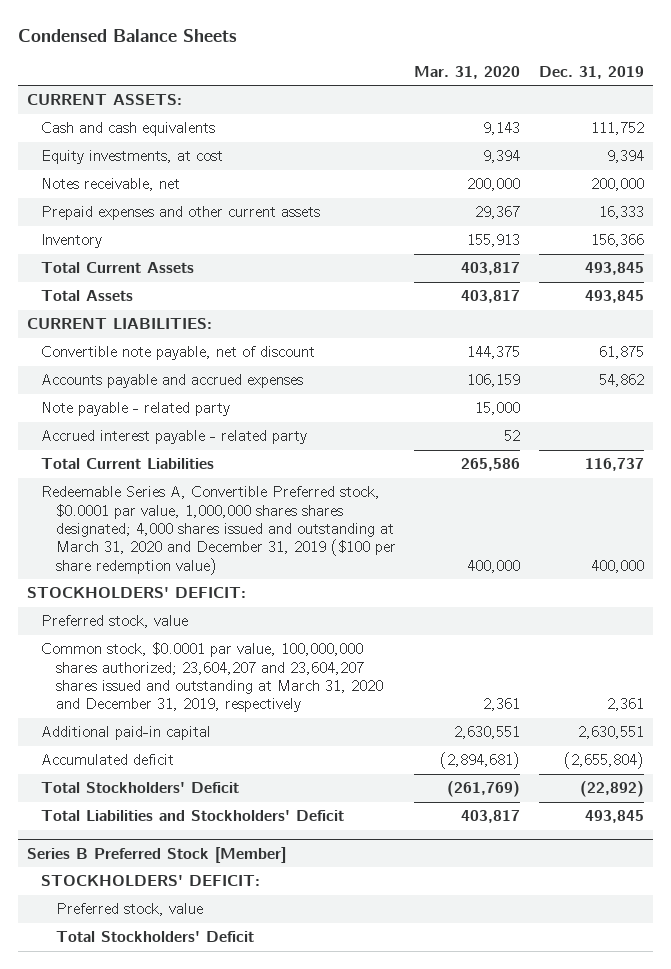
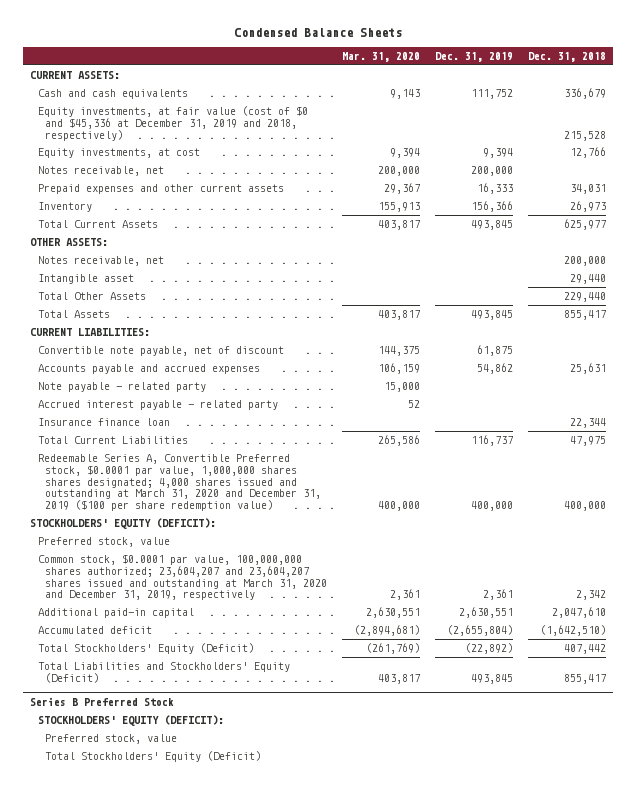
- | Mar. 31, 2020 | Dec. 31, 2019
+ | Mar. 31, 2020 | Dec. 31, 2019 | Dec. 31, 2018
+ Equity investments, at fair value (cost of $0 and $45,336 at December 31, 2019 and 2018, respectively) | | | 215,528
+ OTHER ASSETS:
+ Notes receivable, net | | | 200,000
+ Intangible asset | | | 29,440
+ Total Other Assets | | | 229,440
+ Insurance finance loan | | | 22,344
- STOCKHOLDERS' DEFICIT:
+ STOCKHOLDERS' EQUITY (DEFICIT):
- Total Stockholders' Deficit | (261,769) | (22,892)
- Total Liabilities and Stockholders' Deficit | 403,817 | 493,845
- Series B Preferred Stock [Member]
- STOCKHOLDERS' DEFICIT:
+ Total Stockholders' Equity (Deficit) | (261,769) | (22,892) | 407,442
+ Total Liabilities and Stockholders' Equity (Deficit) | 403,817 | 493,845 | 855,417
+ Series B Preferred Stock
+ STOCKHOLDERS' EQUITY (DEFICIT):
- Total Stockholders' Deficit
+ Total Stockholders' Equity (Deficit)

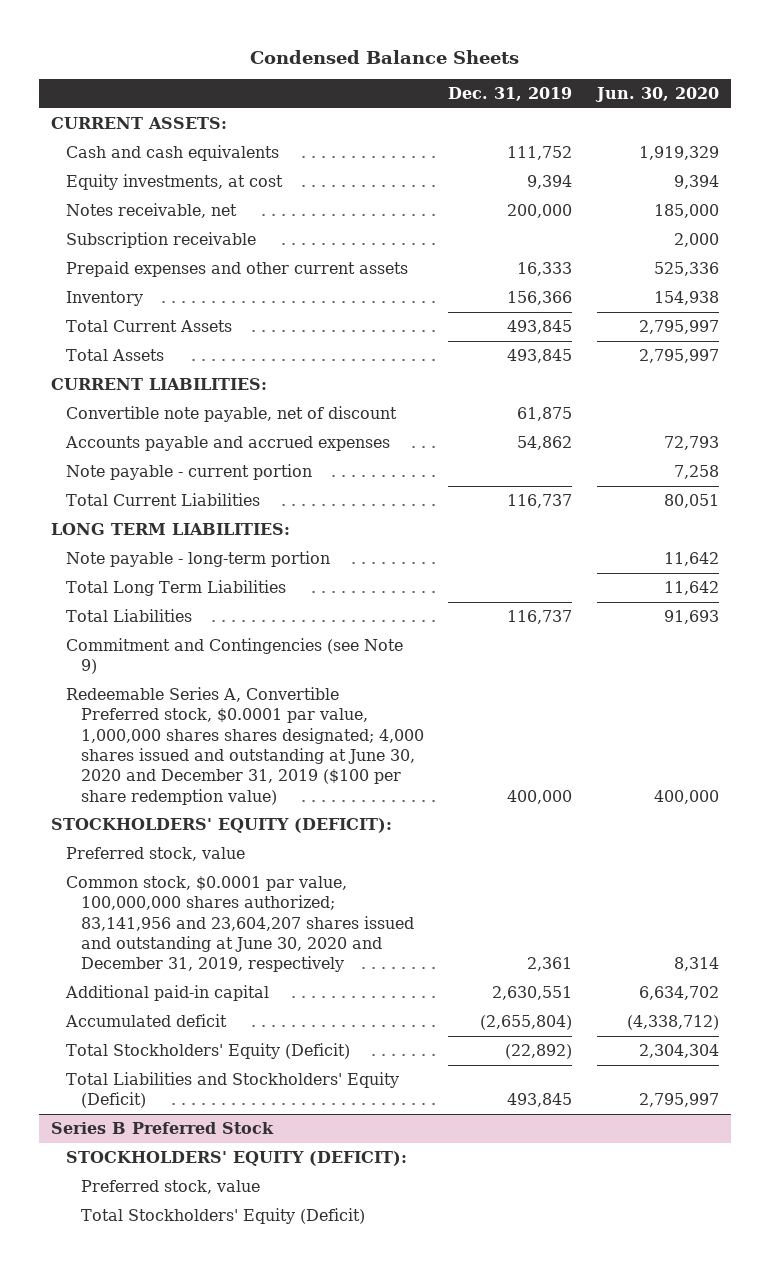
- | Mar. 31, 2020 | Dec. 31, 2019 | Dec. 31, 2018
+ | Dec. 31, 2019 | Jun. 30, 2020
- Equity investments, at fair value (cost of $0 and $45,336 at December 31, 2019 and 2018, respectively) | | | 215,528
+ Subscription receivable | | 2,000
- OTHER ASSETS:
- Notes receivable, net | | | 200,000
- Intangible asset | | | 29,440
- Total Other Assets | | | 229,440
- Note payable - related party | 15,000 | |
- Accrued interest payable - related party | 52 | |
- Insurance finance loan | | | 22,344
+ Note payable - current portion | | 7,258
- Redeemable Series A, Convertible Preferred stock, $0.0001 par value, 1,000,000 shares shares designated; 4,000 shares issued and outstanding at March 31, 2020 and December 31, 2019 ($100 per share redemption value) | 400,000 | 400,000 | 400,000
+ LONG TERM LIABILITIES:
+ Note payable - long-term portion | | 11,642
+ Total Long Term Liabilities | | 11,642
+ Total Liabilities | 116,737 | 91,693
+ Commitment and Contingencies (see Note 9)
+ Redeemable Series A, Convertible Preferred stock, $0.0001 par value, 1,000,000 shares shares designated; 4,000 shares issued and outstanding at June 30, 2020 and December 31, 2019 ($100 per share redemption value) | 400,000 | 400,000
- Common stock, $0.0001 par value, 100,000,000 shares authorized; 23,604,207 and 23,604,207 shares issued and outstanding at March 31, 2020 and December 31, 2019, respectively | 2,361 | 2,361 | 2,342
+ Common stock, $0.0001 par value, 100,000,000 shares authorized; 83,141,956 and 23,604,207 shares issued and outstanding at June 30, 2020 and December 31, 2019, respectively | 2,361 | 8,314

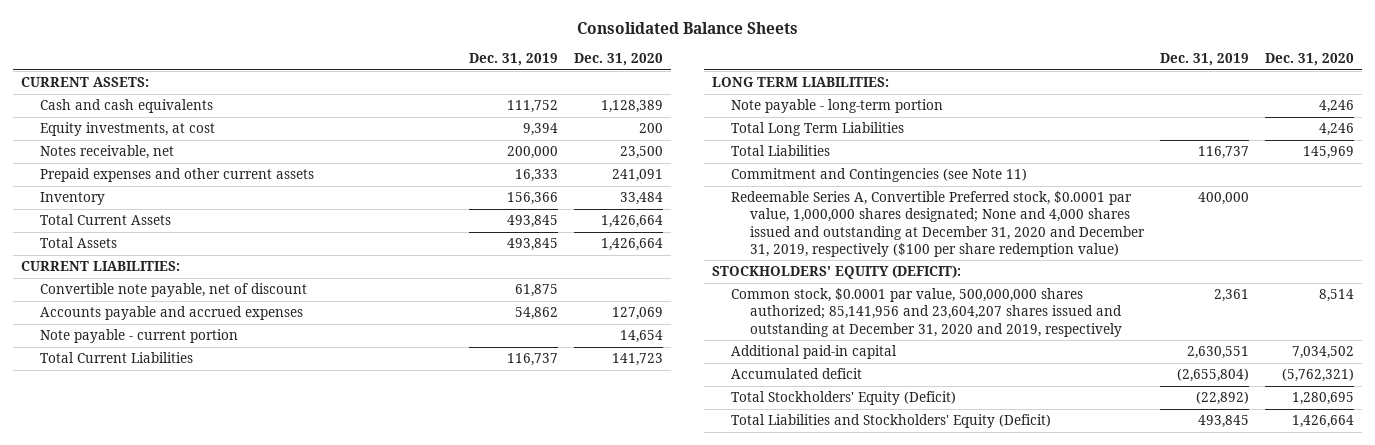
- Condensed Balance Sheets
+ Consolidated Balance Sheets
- | Dec. 31, 2019 | Jun. 30, 2020
+ | Dec. 31, 2019 | Dec. 31, 2020
- Subscription receivable | | 2,000
- Commitment and Contingencies (see Note 9)
- Redeemable Series A, Convertible Preferred stock, $0.0001 par value, 1,000,000 shares shares designated; 4,000 shares issued and outstanding at June 30, 2020 and December 31, 2019 ($100 per share redemption value) | 400,000 | 400,000
+ Commitment and Contingencies (see Note 11)
+ Redeemable Series A, Convertible Preferred stock, $0.0001 par value, 1,000,000 shares designated; None and 4,000 shares issued and outstanding at December 31, 2020 and December 31, 2019, respectively ($100 per share redemption value) | 400,000 |
- Preferred stock, value
- Common stock, $0.0001 par value, 100,000,000 shares authorized; 83,141,956 and 23,604,207 shares issued and outstanding at June 30, 2020 and December 31, 2019, respectively | 2,361 | 8,314
+ Common stock, $0.0001 par value, 500,000,000 shares authorized; 85,141,956 and 23,604,207 shares issued and outstanding at December 31, 2020 and 2019, respectively | 2,361 | 8,514
- Series B Preferred Stock
- STOCKHOLDERS' EQUITY (DEFICIT):
- Preferred stock, value
- Total Stockholders' Equity (Deficit)

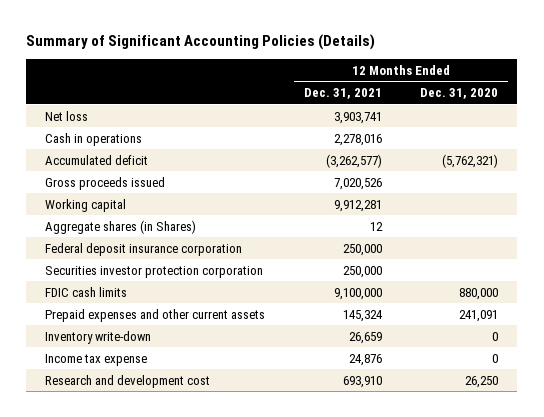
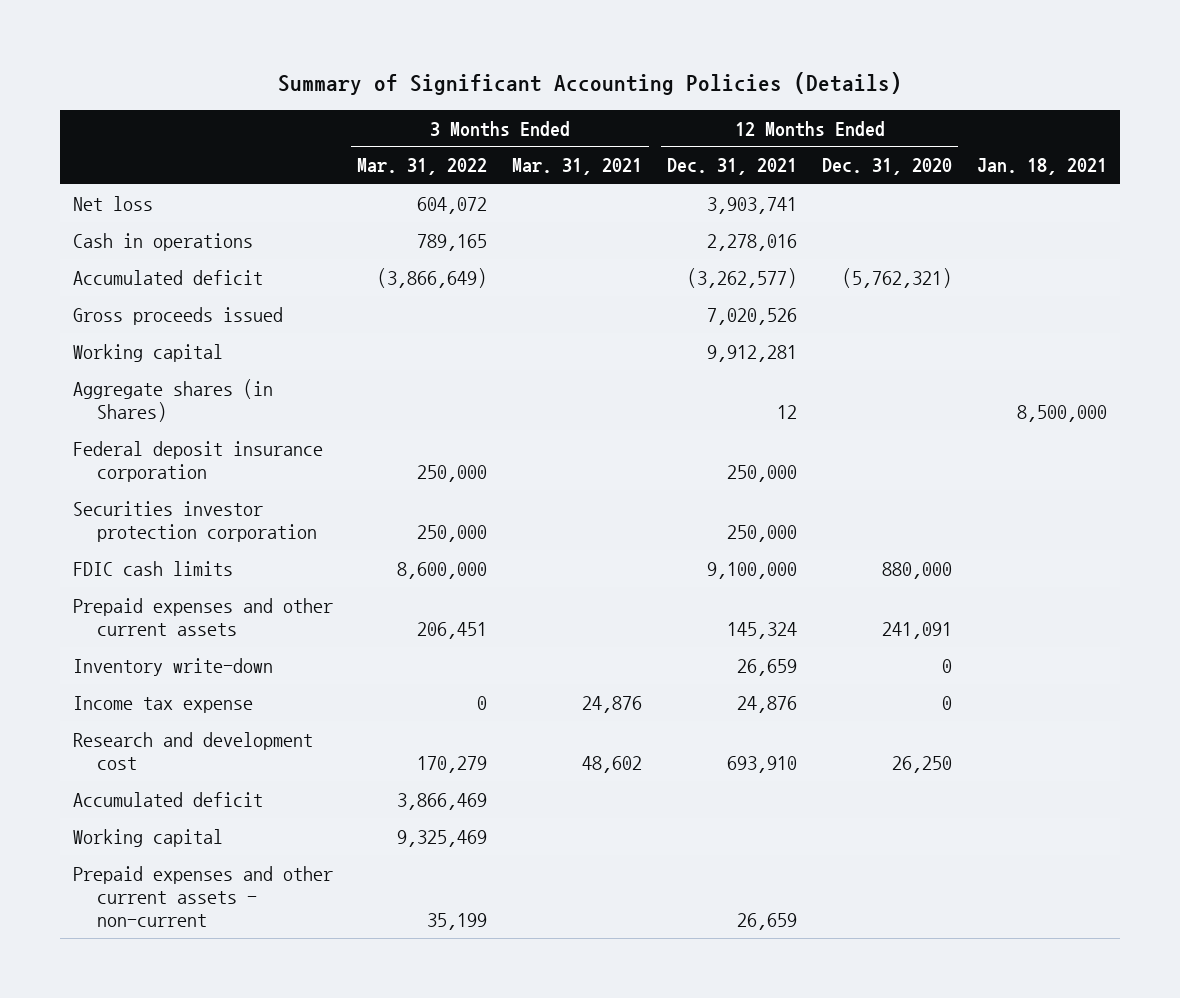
- | 12 Months Ended Dec. 31, 2021 | 12 Months Ended Dec. 31, 2020
+ | 3 Months Ended Mar. 31, 2022 | 3 Months Ended Mar. 31, 2021 | 12 Months Ended Dec. 31, 2021 | 12 Months Ended Dec. 31, 2020 | Jan. 18, 2021
+ Accumulated deficit | 3,866,469 | | | |
+ Working capital | 9,325,469 | | | |
+ Prepaid expenses and other current assets - non-current | 35,199 | | 26,659 | |

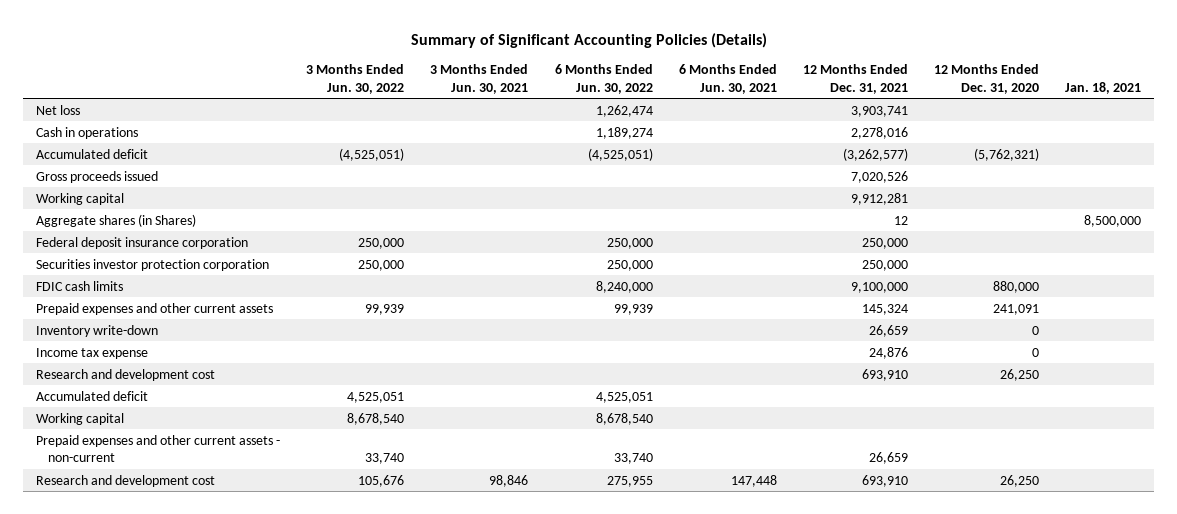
- | 3 Months Ended Mar. 31, 2022 | 3 Months Ended Mar. 31, 2021 | 12 Months Ended Dec. 31, 2021 | 12 Months Ended Dec. 31, 2020 | Jan. 18, 2021
+ | 3 Months Ended Jun. 30, 2022 | 3 Months Ended Jun. 30, 2021 | 6 Months Ended Jun. 30, 2022 | 6 Months Ended Jun. 30, 2021 | 12 Months Ended Dec. 31, 2021 | 12 Months Ended Dec. 31, 2020 | Jan. 18, 2021
+ Research and development cost | 105,676 | 98,846 | 275,955 | 147,448 | 693,910 | 26,250 |

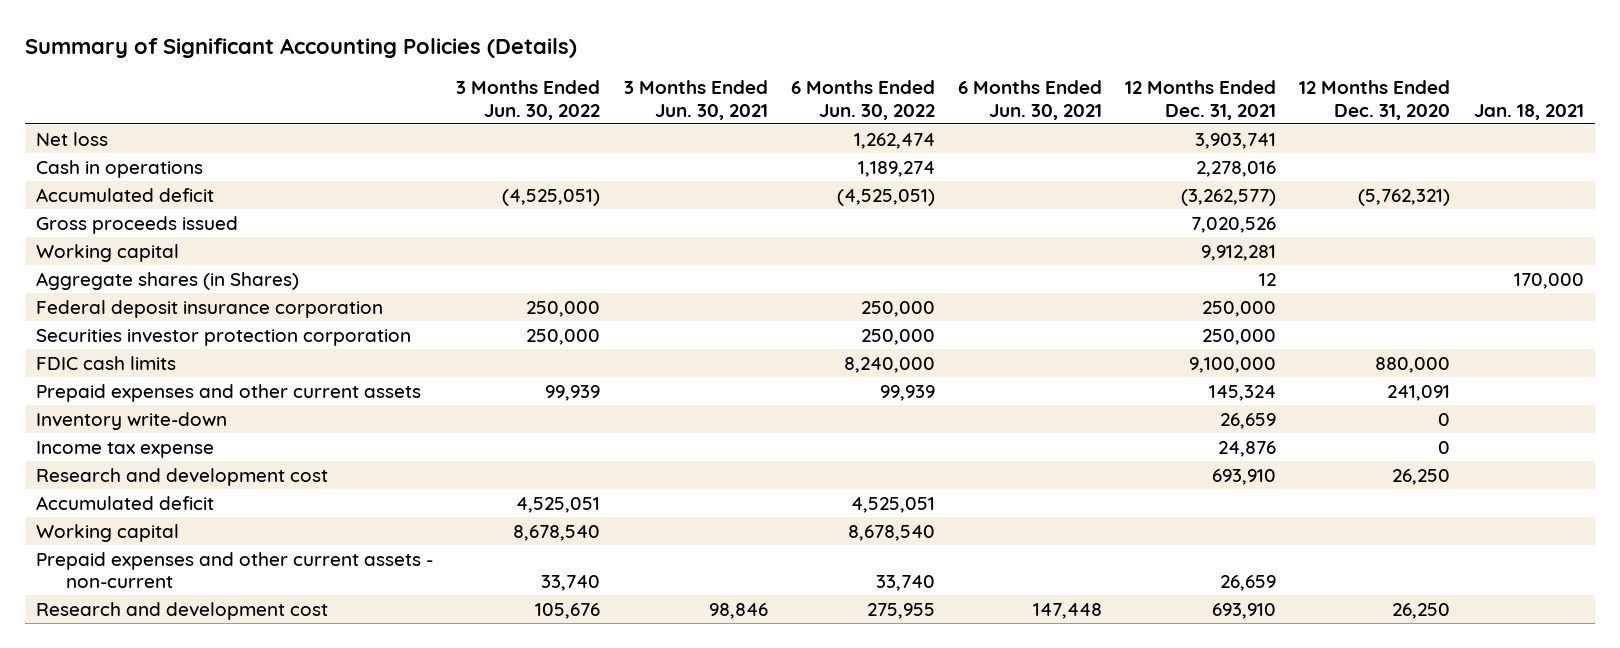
- Aggregate shares (in Shares) | | | | | 12 | | 8,500,000
+ Aggregate shares (in Shares) | | | | | 12 | | 170,000

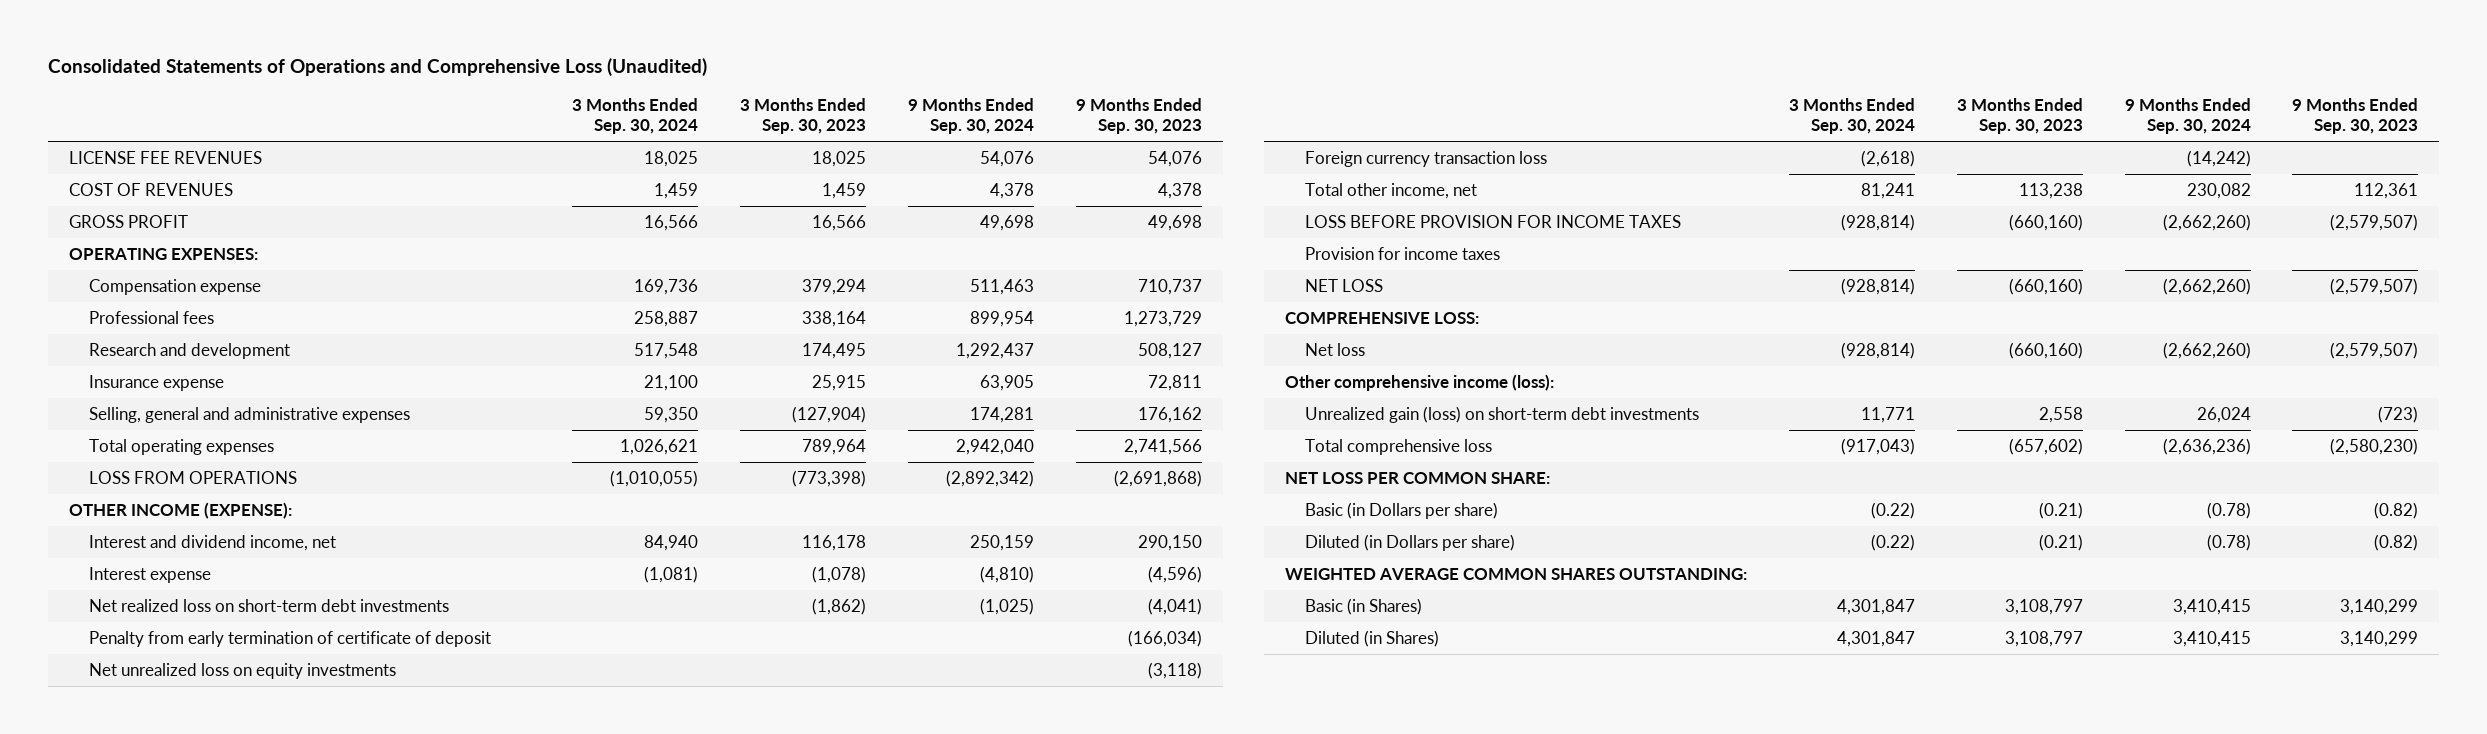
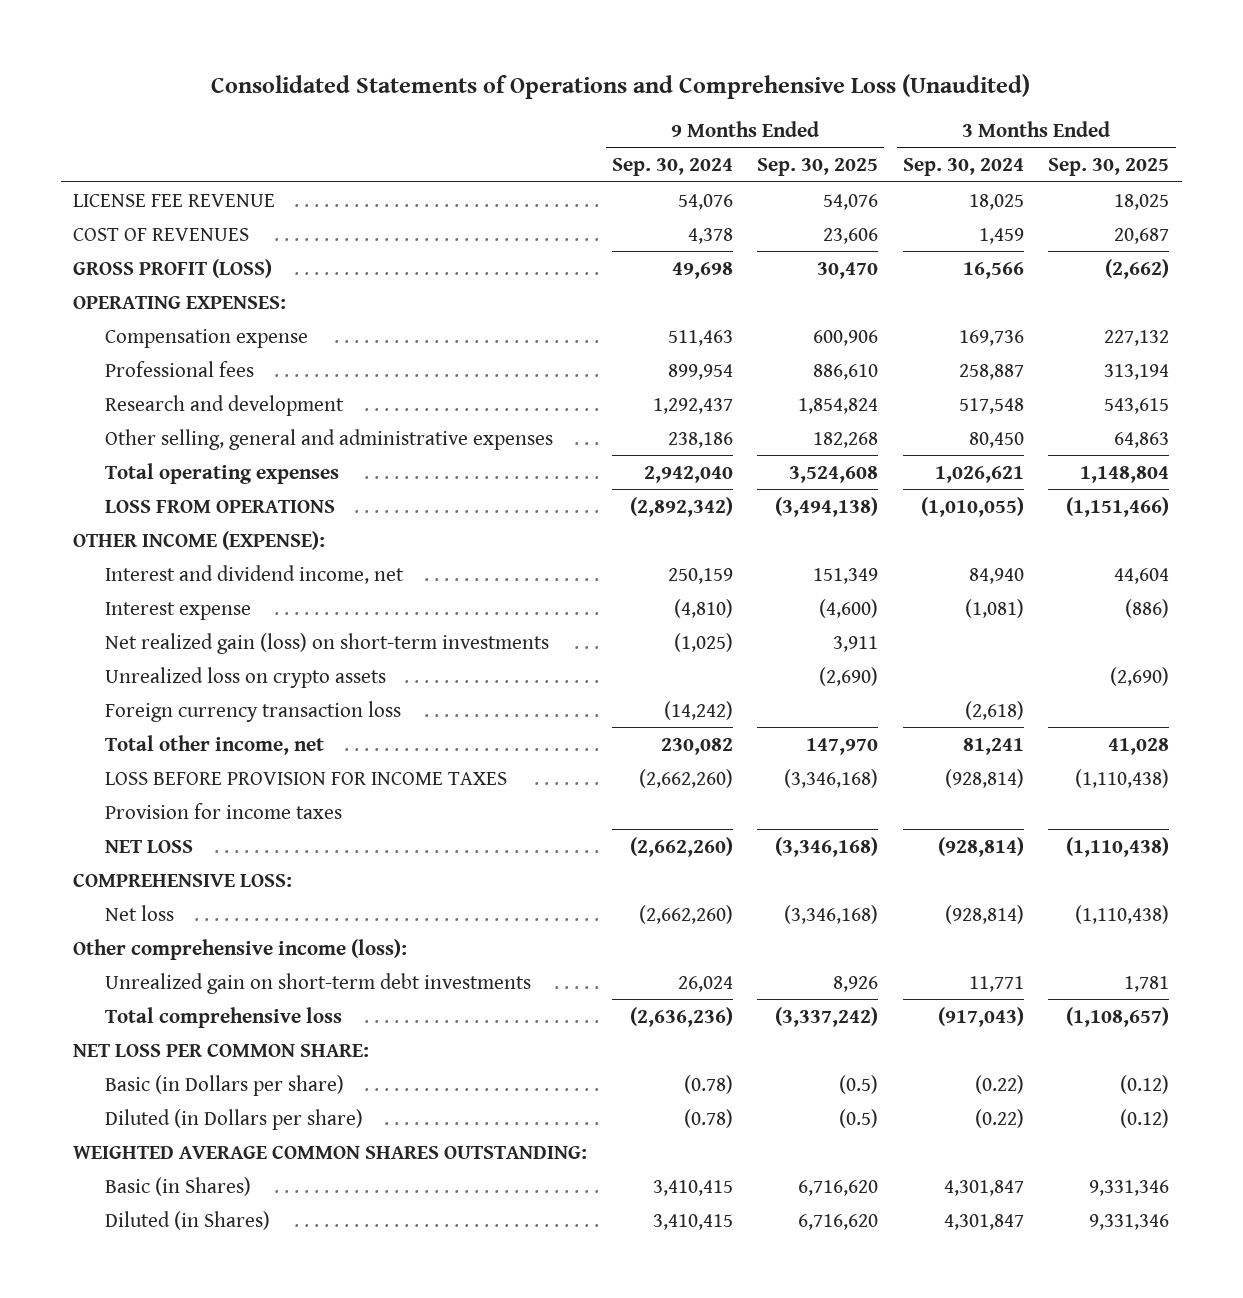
- | 3 Months Ended Sep. 30, 2024 | 3 Months Ended Sep. 30, 2023 | 9 Months Ended Sep. 30, 2024 | 9 Months Ended Sep. 30, 2023
+ | 9 Months Ended Sep. 30, 2024 | 9 Months Ended Sep. 30, 2025 | 3 Months Ended Sep. 30, 2024 | 3 Months Ended Sep. 30, 2025
- LICENSE FEE REVENUES | 18,025 | 18,025 | 54,076 | 54,076
+ LICENSE FEE REVENUE | 54,076 | 54,076 | 18,025 | 18,025
- GROSS PROFIT | 16,566 | 16,566 | 49,698 | 49,698
+ GROSS PROFIT (LOSS) | 49,698 | 30,470 | 16,566 | (2,662)
- Insurance expense | 21,100 | 25,915 | 63,905 | 72,811
- Selling, general and administrative expenses | 59,350 | (127,904) | 174,281 | 176,162
+ Other selling, general and administrative expenses | 238,186 | 182,268 | 80,450 | 64,863
- Net realized loss on short-term debt investments | | (1,862) | (1,025) | (4,041)
- Penalty from early termination of certificate of deposit | | | | (166,034)
- Net unrealized loss on equity investments | | | | (3,118)
+ Net realized gain (loss) on short-term investments | (1,025) | 3,911 | |
+ Unrealized loss on crypto assets | | (2,690) | | (2,690)
- Unrealized gain (loss) on short-term debt investments | 11,771 | 2,558 | 26,024 | (723)
+ Unrealized gain on short-term debt investments | 26,024 | 8,926 | 11,771 | 1,781

